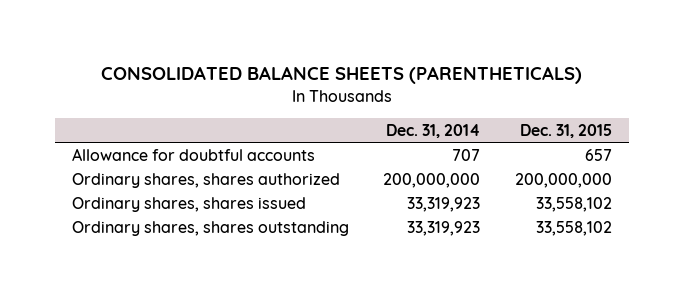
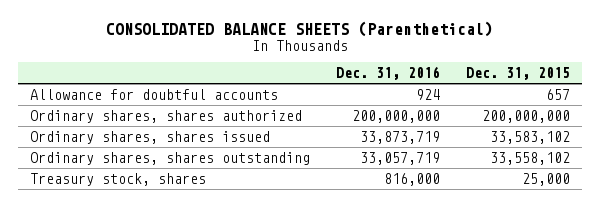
- CONSOLIDATED BALANCE SHEETS (PARENTHETICALS)
+ CONSOLIDATED BALANCE SHEETS (Parenthetical)
- | Dec. 31, 2014 | Dec. 31, 2015
+ | Dec. 31, 2016 | Dec. 31, 2015
- Ordinary shares, shares issued | 33,319,923 | 33,558,102
+ Ordinary shares, shares issued | 33,873,719 | 33,583,102
+ Treasury stock, shares | 816,000 | 25,000

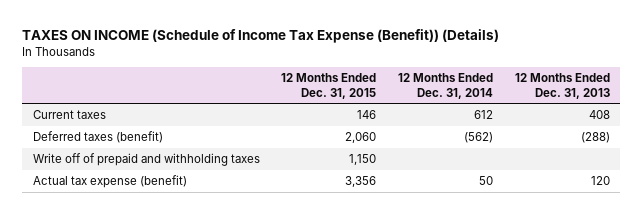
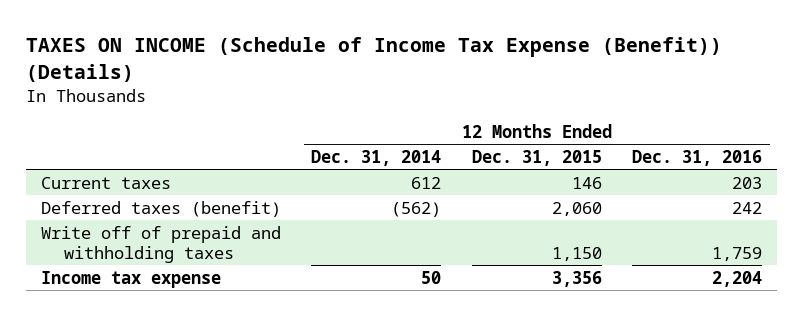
- | 12 Months Ended Dec. 31, 2015 | 12 Months Ended Dec. 31, 2014 | 12 Months Ended Dec. 31, 2013
+ | 12 Months Ended Dec. 31, 2014 | 12 Months Ended Dec. 31, 2015 | 12 Months Ended Dec. 31, 2016
- Actual tax expense (benefit) | 3,356 | 50 | 120
+ Income tax expense | 50 | 3,356 | 2,204

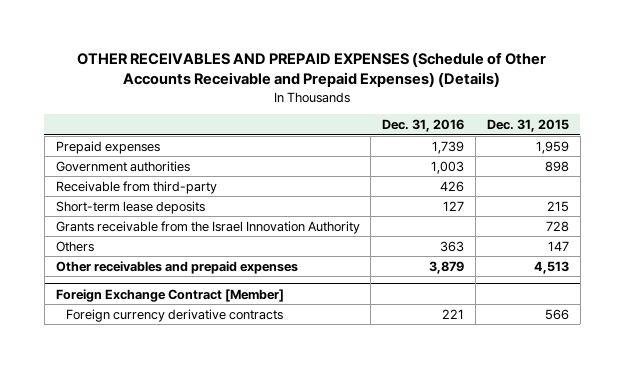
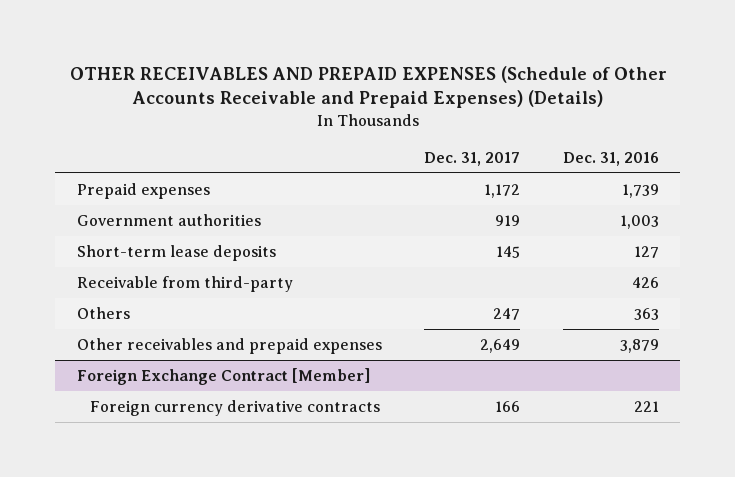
- | Dec. 31, 2016 | Dec. 31, 2015
+ | Dec. 31, 2017 | Dec. 31, 2016
- Grants receivable from the Israel Innovation Authority | | 728
moved down: Receivable from third-party | | 426

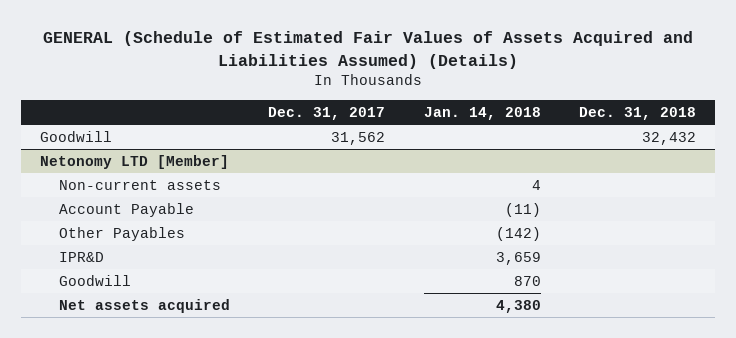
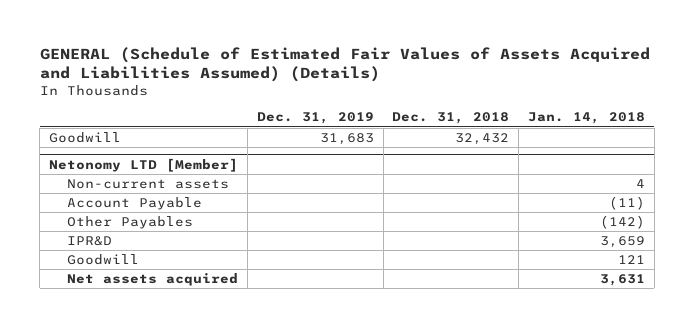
- | Dec. 31, 2017 | Jan. 14, 2018 | Dec. 31, 2018
+ | Dec. 31, 2019 | Dec. 31, 2018 | Jan. 14, 2018
@ Netonomy LTD [Member]
- Goodwill | | 870 |
- Net assets acquired | | 4,380 |
+ Goodwill | | | 121
+ Net assets acquired | | | 3,631

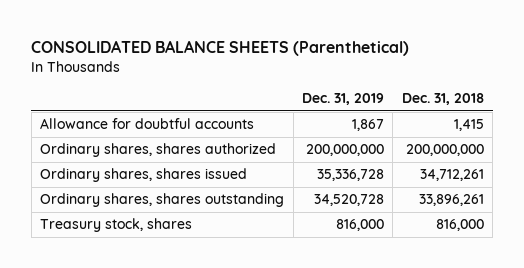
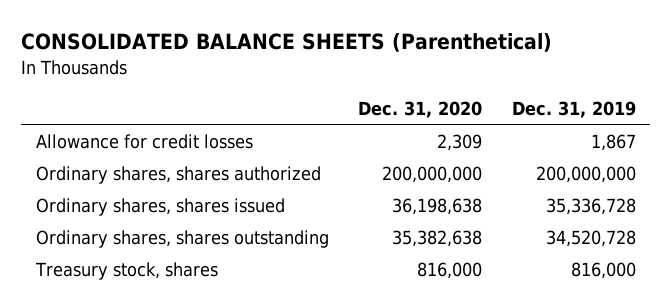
- | Dec. 31, 2019 | Dec. 31, 2018
+ | Dec. 31, 2020 | Dec. 31, 2019
- Allowance for doubtful accounts | 1,867 | 1,415
+ Allowance for credit losses | 2,309 | 1,867

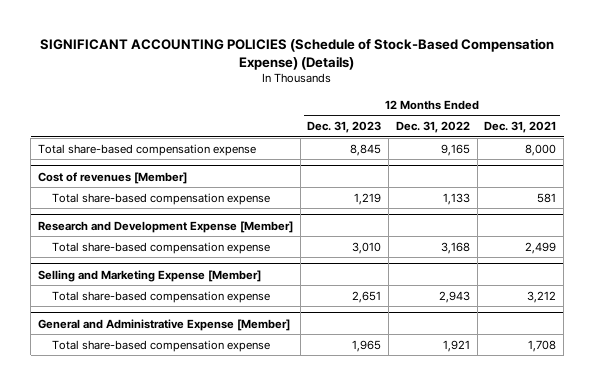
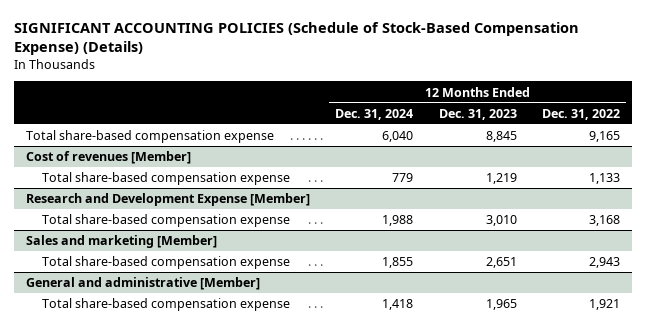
- | 12 Months Ended Dec. 31, 2023 | 12 Months Ended Dec. 31, 2022 | 12 Months Ended Dec. 31, 2021
+ | 12 Months Ended Dec. 31, 2024 | 12 Months Ended Dec. 31, 2023 | 12 Months Ended Dec. 31, 2022
- Selling and Marketing Expense [Member]
+ Sales and marketing [Member]
- General and Administrative Expense [Member]
+ General and administrative [Member]

